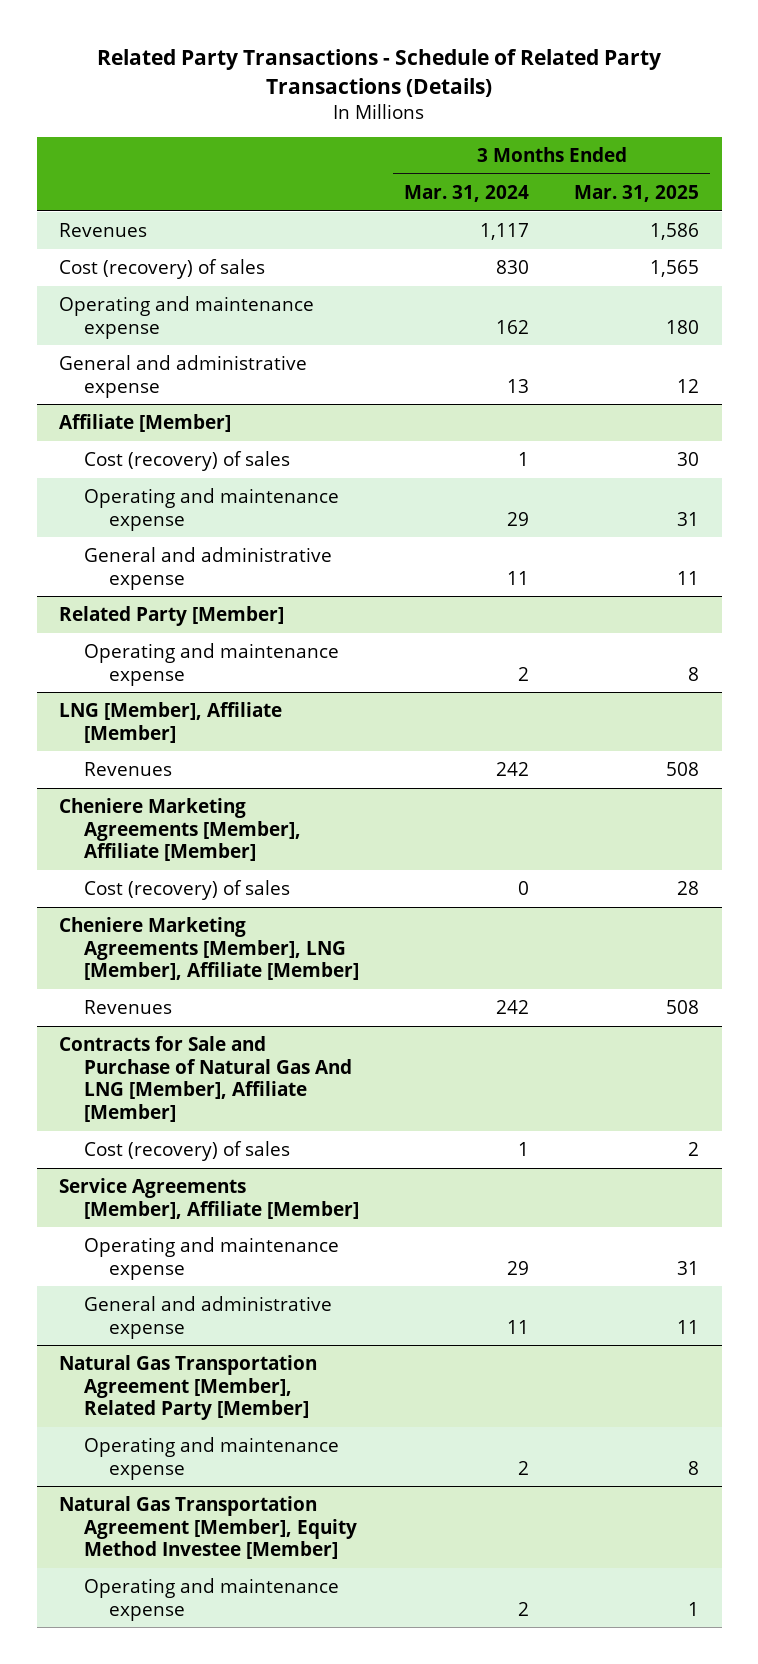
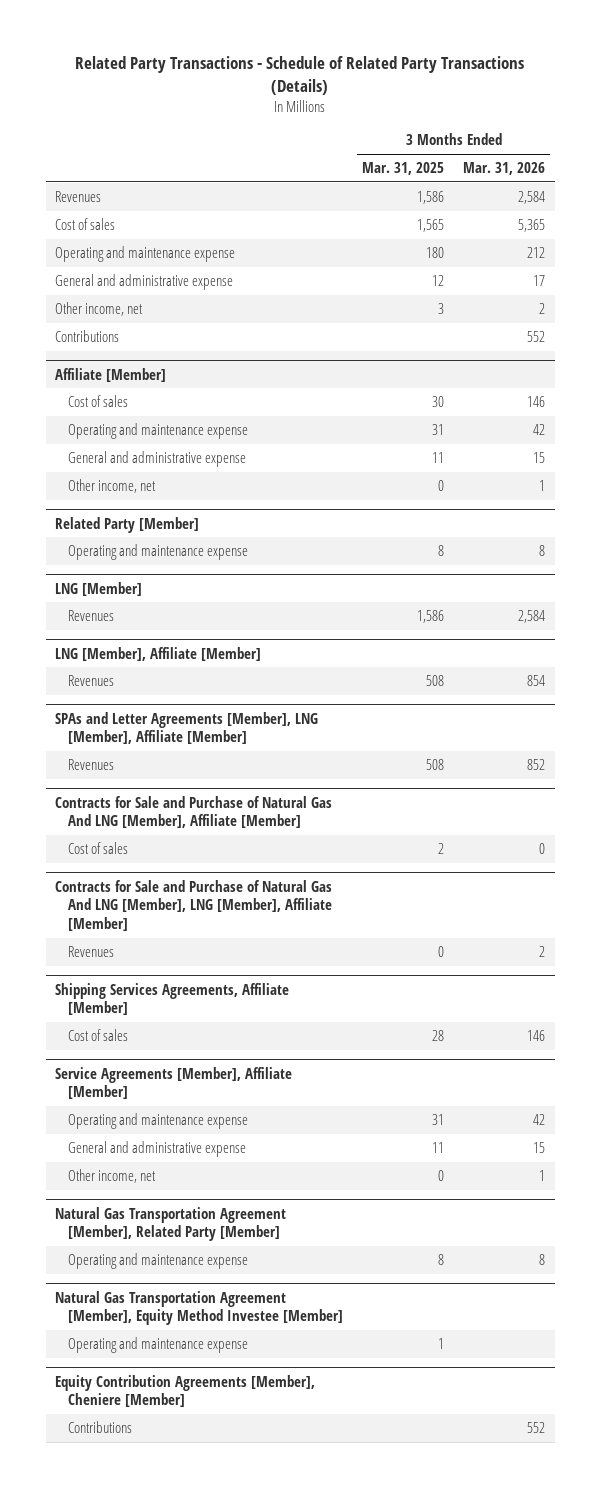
- | 3 Months Ended Mar. 31, 2024 | 3 Months Ended Mar. 31, 2025
+ | 3 Months Ended Mar. 31, 2025 | 3 Months Ended Mar. 31, 2026
- Cost (recovery) of sales | 830 | 1,565
+ Cost of sales | 1,565 | 5,365
+ Other income, net | 3 | 2
+ Contributions | | 552
@ Affiliate [Member]
- Cost (recovery) of sales | 1 | 30
+ Cost of sales | 30 | 146
+ Other income, net | 0 | 1
+ LNG [Member]
+ Revenues | 1,586 | 2,584
- Cheniere Marketing Agreements [Member], Affiliate [Member]
- Cost (recovery) of sales | 0 | 28
- Cheniere Marketing Agreements [Member], LNG [Member], Affiliate [Member]
+ SPAs and Letter Agreements [Member], LNG [Member], Affiliate [Member]
@ Contracts for Sale and Purchase of Natural Gas And LNG [Member], Affiliate [Member]
- Cost (recovery) of sales | 1 | 2
+ Cost of sales | 2 | 0
+ Contracts for Sale and Purchase of Natural Gas And LNG [Member], LNG [Member], Affiliate [Member]
+ Revenues | 0 | 2
+ Shipping Services Agreements, Affiliate [Member]
+ Cost of sales | 28 | 146
@ Service Agreements [Member], Affiliate [Member]
+ Other income, net | 0 | 1
+ Equity Contribution Agreements [Member], Cheniere [Member]
+ Contributions | | 552

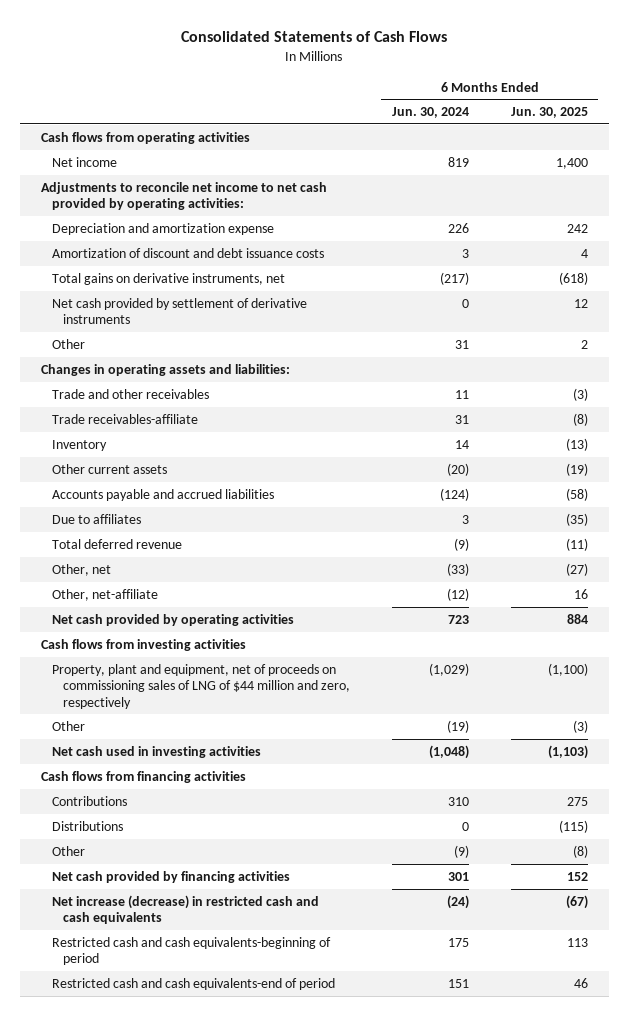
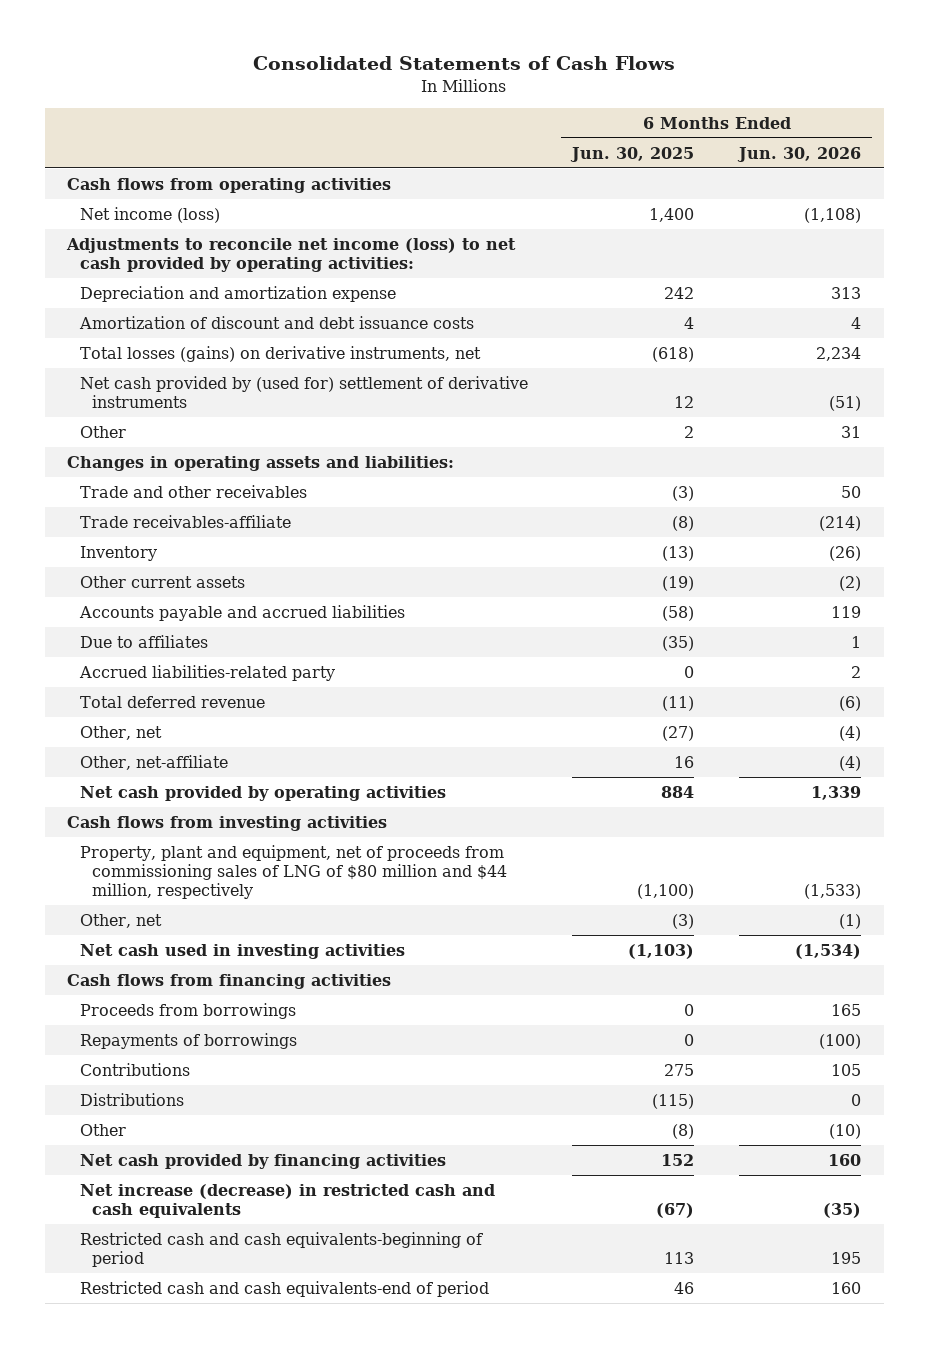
- | 6 Months Ended Jun. 30, 2024 | 6 Months Ended Jun. 30, 2025
+ | 6 Months Ended Jun. 30, 2025 | 6 Months Ended Jun. 30, 2026
- Net income | 819 | 1,400
- Adjustments to reconcile net income to net cash provided by operating activities:
+ Net income (loss) | 1,400 | (1,108)
+ Adjustments to reconcile net income (loss) to net cash provided by operating activities:
- Total gains on derivative instruments, net | (217) | (618)
- Net cash provided by settlement of derivative instruments | 0 | 12
+ Total losses (gains) on derivative instruments, net | (618) | 2,234
+ Net cash provided by (used for) settlement of derivative instruments | 12 | (51)
+ Accrued liabilities-related party | 0 | 2
- Property, plant and equipment, net of proceeds on commissioning sales of LNG of $44 million and zero, respectively | (1,029) | (1,100)
- Other | (19) | (3)
+ Property, plant and equipment, net of proceeds from commissioning sales of LNG of $80 million and $44 million, respectively | (1,100) | (1,533)
+ Other, net | (3) | (1)
+ Proceeds from borrowings | 0 | 165
+ Repayments of borrowings | 0 | (100)

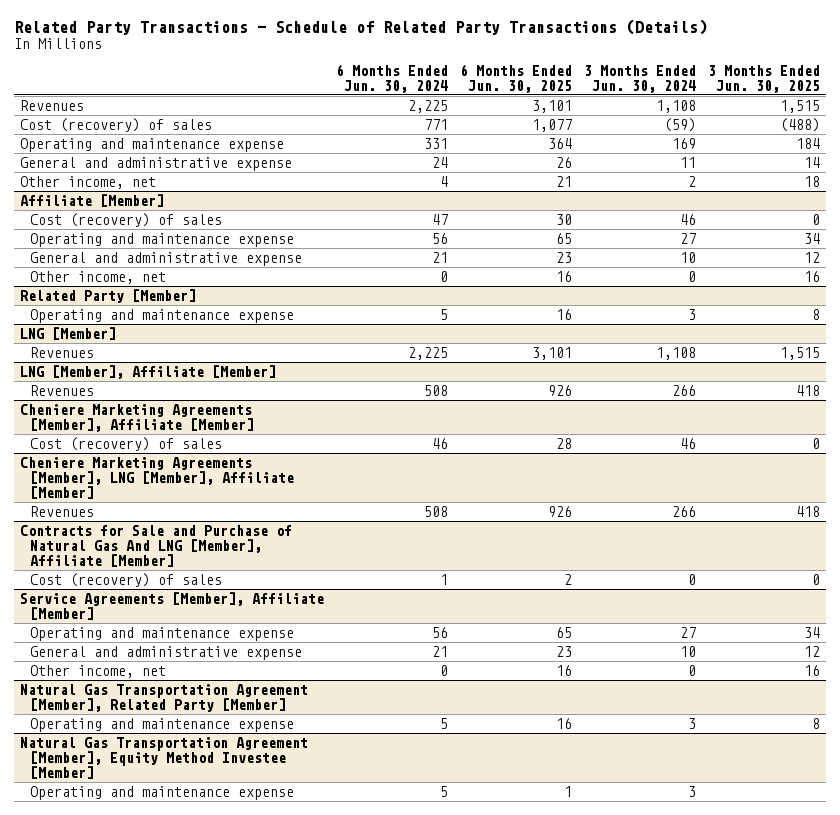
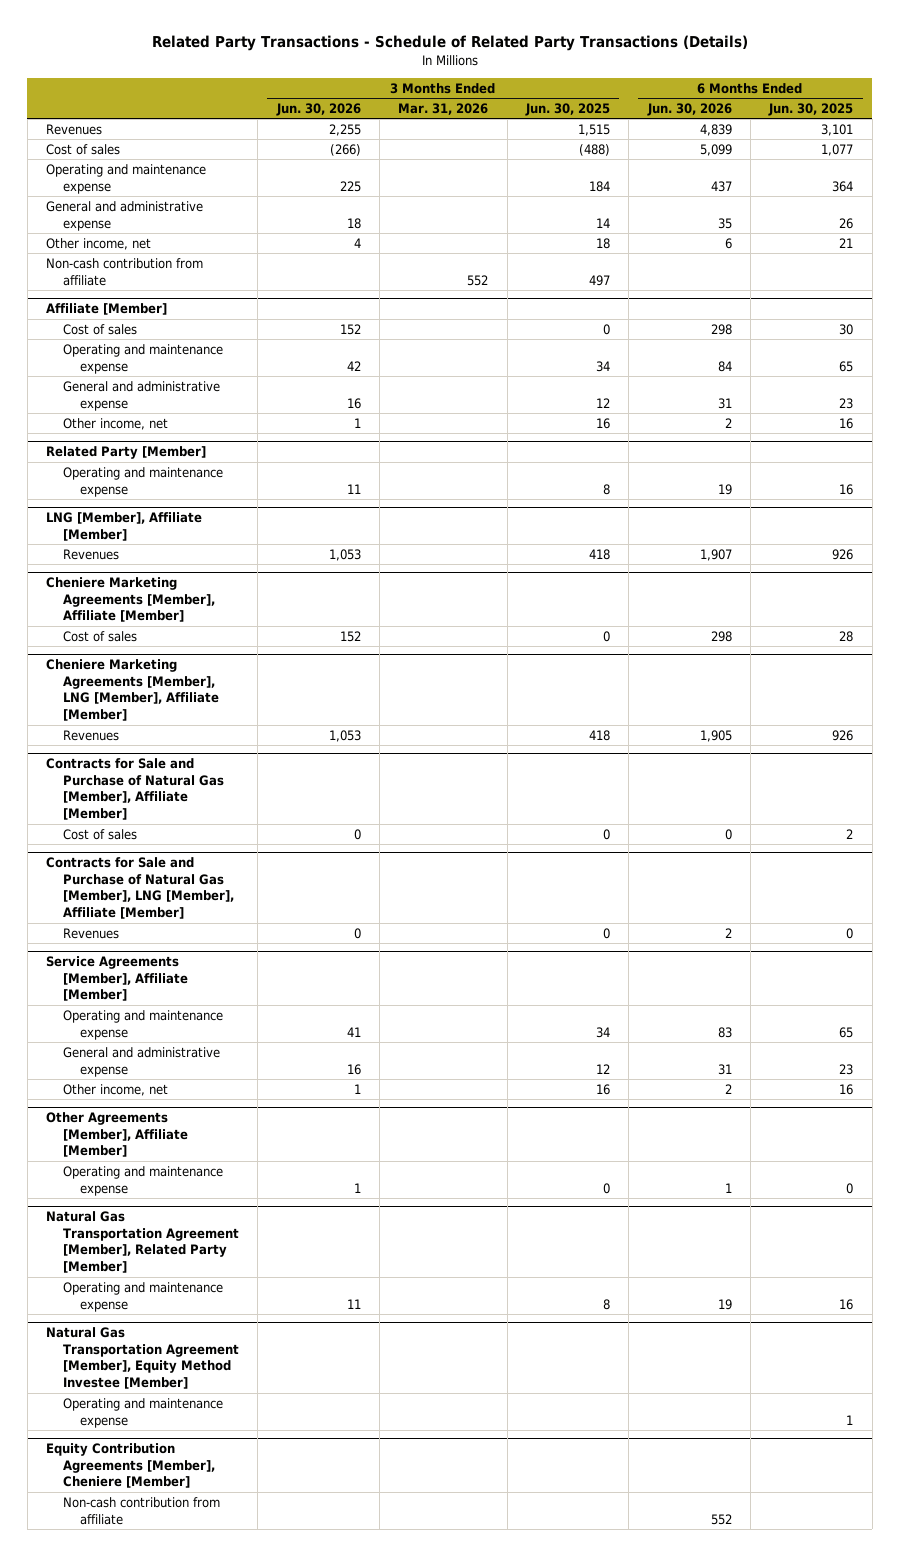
- | 6 Months Ended Jun. 30, 2024 | 6 Months Ended Jun. 30, 2025 | 3 Months Ended Jun. 30, 2024 | 3 Months Ended Jun. 30, 2025
+ | 3 Months Ended Jun. 30, 2026 | 3 Months Ended Mar. 31, 2026 | 3 Months Ended Jun. 30, 2025 | 6 Months Ended Jun. 30, 2026 | 6 Months Ended Jun. 30, 2025
- Cost (recovery) of sales | 771 | 1,077 | (59) | (488)
+ Cost of sales | (266) | | (488) | 5,099 | 1,077
+ Non-cash contribution from affiliate | | 552 | 497 | |
@ Affiliate [Member]
- Cost (recovery) of sales | 47 | 30 | 46 | 0
+ Cost of sales | 152 | | 0 | 298 | 30
- LNG [Member]
- Revenues | 2,225 | 3,101 | 1,108 | 1,515
@ Cheniere Marketing Agreements [Member], Affiliate [Member]
- Cost (recovery) of sales | 46 | 28 | 46 | 0
+ Cost of sales | 152 | | 0 | 298 | 28
- Contracts for Sale and Purchase of Natural Gas And LNG [Member], Affiliate [Member]
- Cost (recovery) of sales | 1 | 2 | 0 | 0
+ Contracts for Sale and Purchase of Natural Gas [Member], Affiliate [Member]
+ Cost of sales | 0 | | 0 | 0 | 2
+ Contracts for Sale and Purchase of Natural Gas [Member], LNG [Member], Affiliate [Member]
+ Revenues | 0 | | 0 | 2 | 0
+ Other Agreements [Member], Affiliate [Member]
+ Operating and maintenance expense | 1 | | 0 | 1 | 0
+ Equity Contribution Agreements [Member], Cheniere [Member]
+ Non-cash contribution from affiliate | | | | 552 |

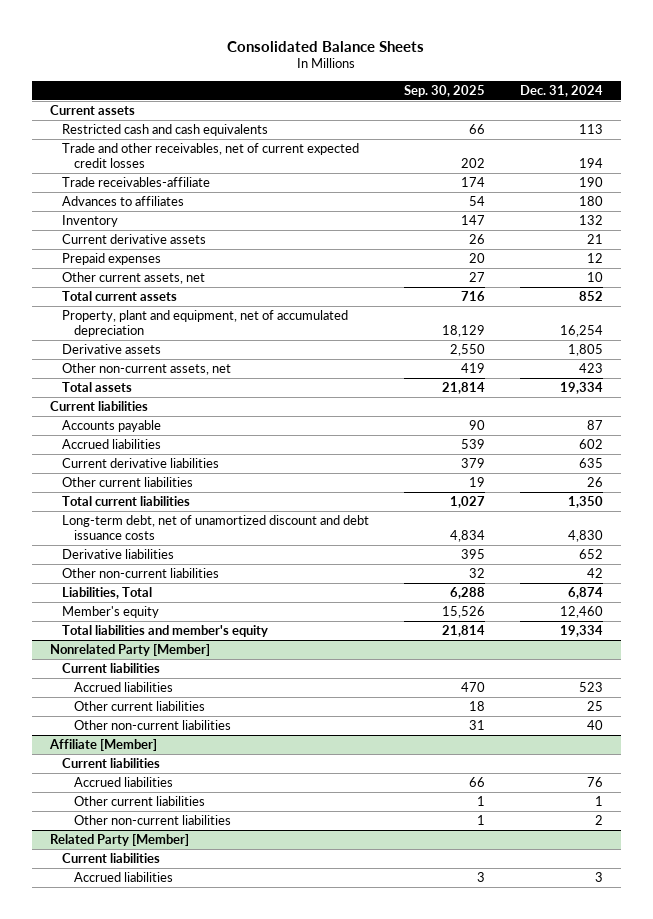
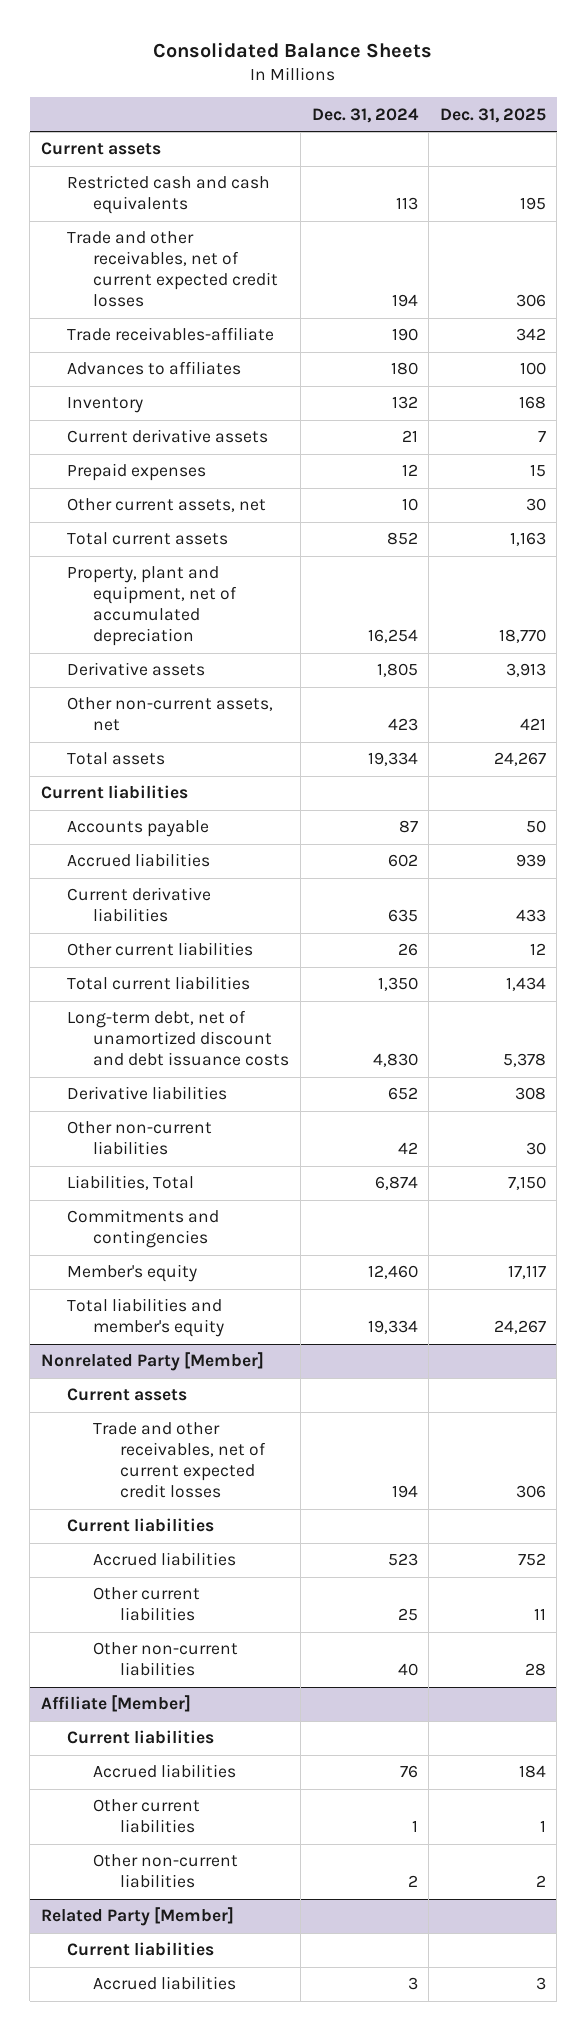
- | Sep. 30, 2025 | Dec. 31, 2024
+ | Dec. 31, 2024 | Dec. 31, 2025
+ Commitments and contingencies
@ Nonrelated Party [Member]
+ Current assets
+ Trade and other receivables, net of current expected credit losses | 194 | 306

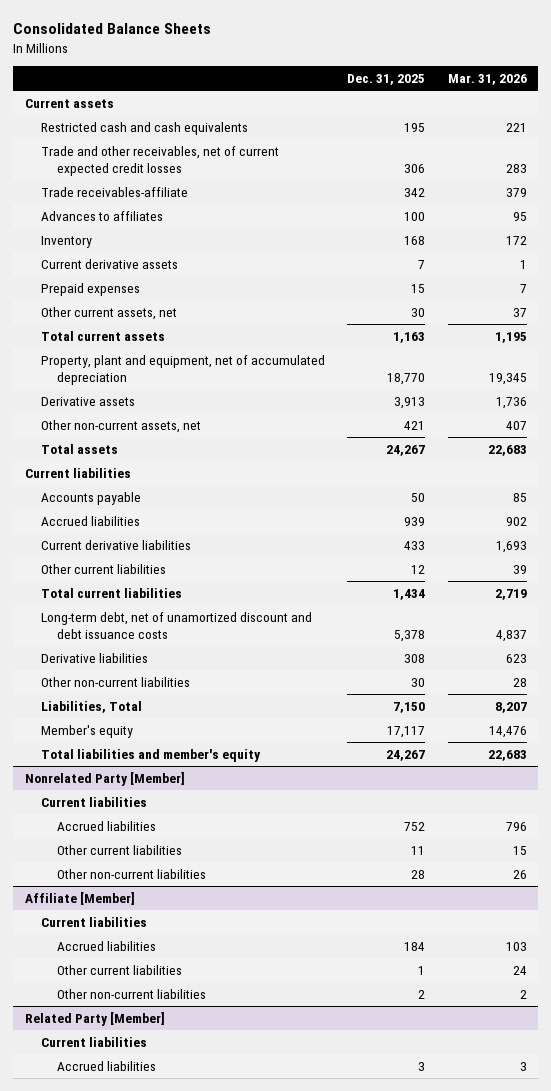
- | Dec. 31, 2024 | Dec. 31, 2025
+ | Dec. 31, 2025 | Mar. 31, 2026
- Commitments and contingencies
@ Nonrelated Party [Member]
- Current assets
- Trade and other receivables, net of current expected credit losses | 194 | 306

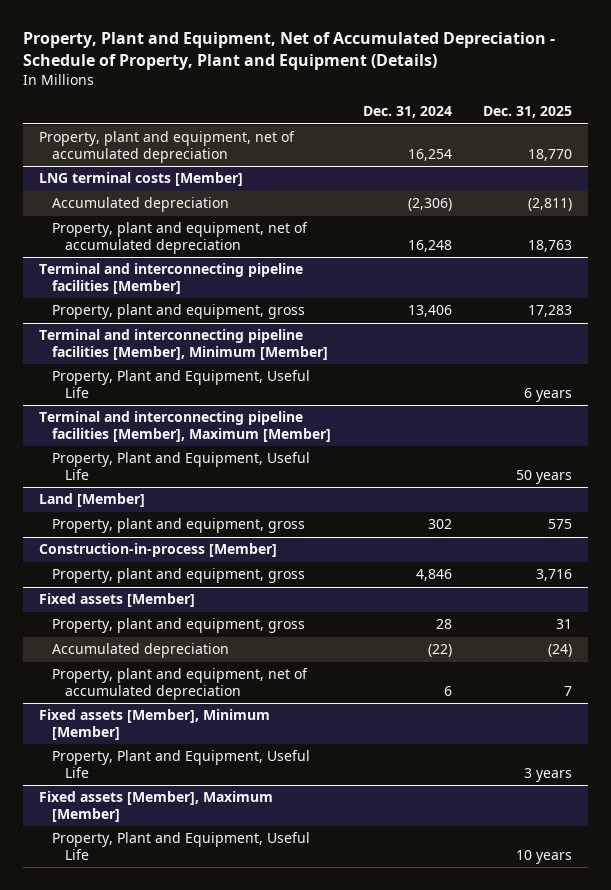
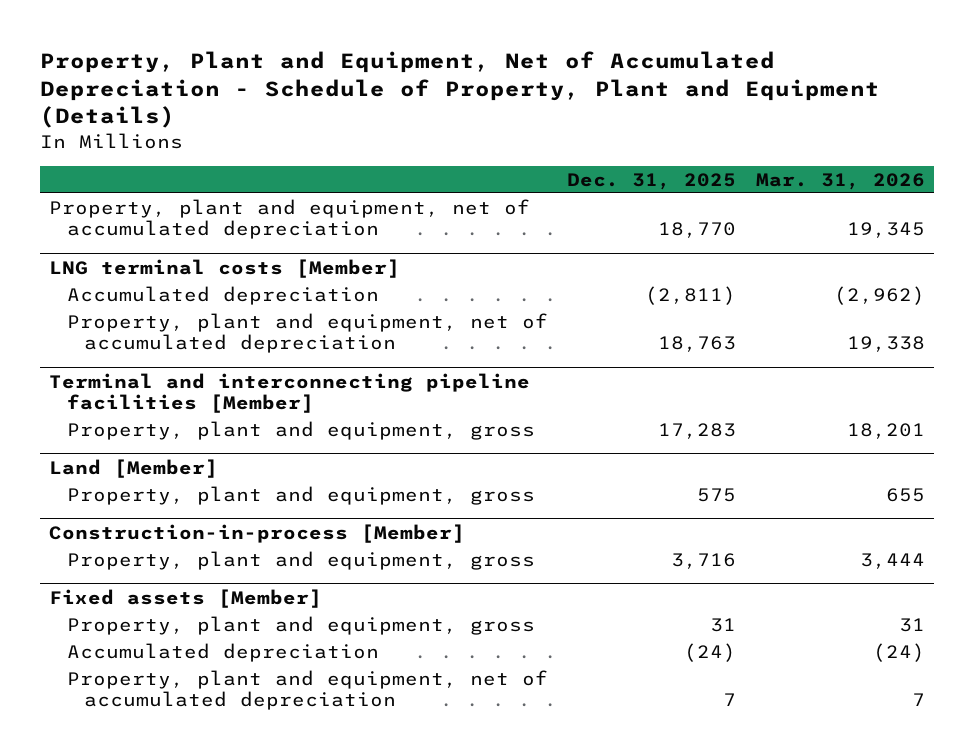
- | Dec. 31, 2024 | Dec. 31, 2025
+ | Dec. 31, 2025 | Mar. 31, 2026
- Terminal and interconnecting pipeline facilities [Member], Minimum [Member]
- Property, Plant and Equipment, Useful Life | | 6 years
- Terminal and interconnecting pipeline facilities [Member], Maximum [Member]
- Property, Plant and Equipment, Useful Life | | 50 years
- Fixed assets [Member], Minimum [Member]
- Property, Plant and Equipment, Useful Life | | 3 years
- Fixed assets [Member], Maximum [Member]
- Property, Plant and Equipment, Useful Life | | 10 years

